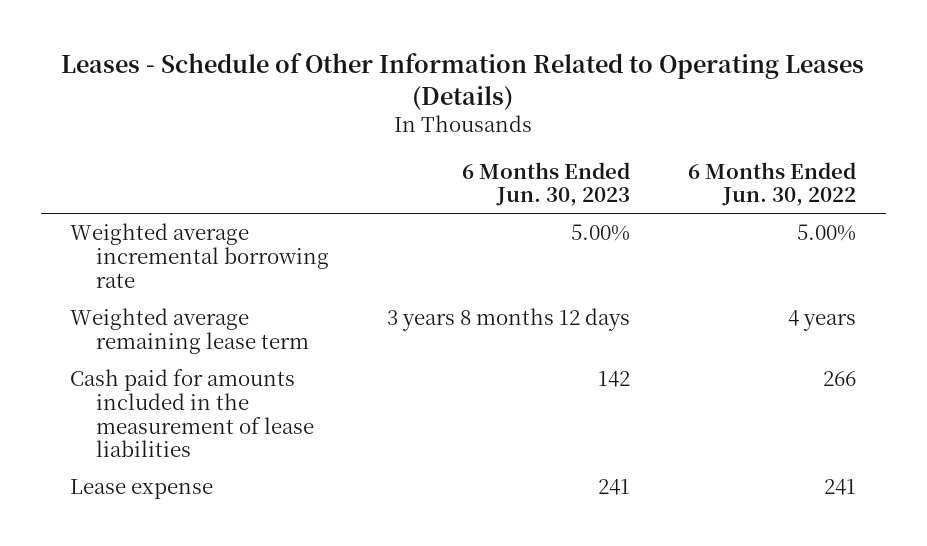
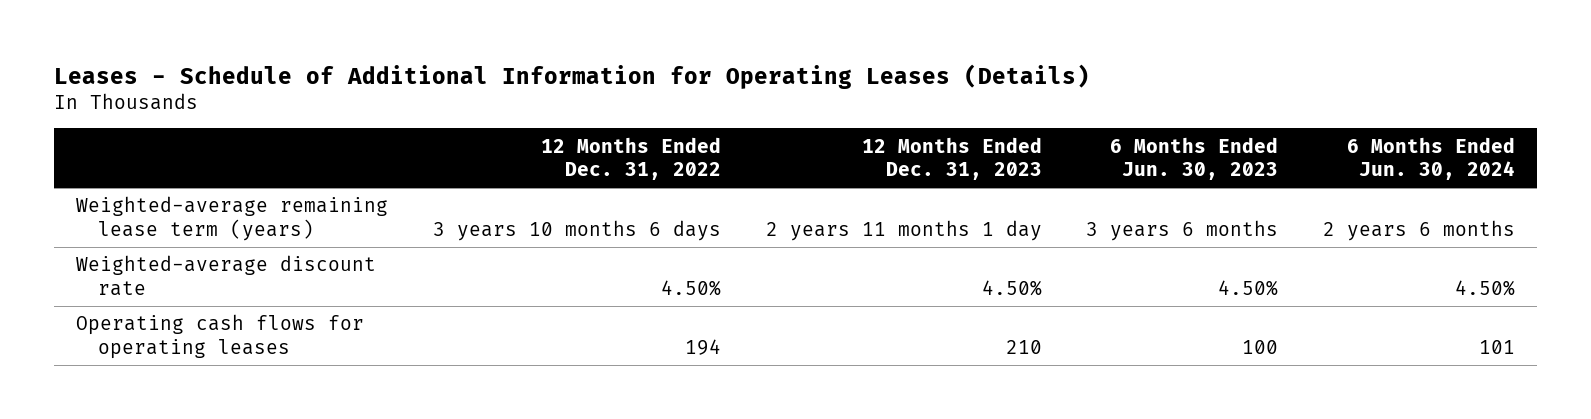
- Leases - Schedule of Other Information Related to Operating Leases (Details)
+ Leases - Schedule of Additional Information for Operating Leases (Details)
- | 6 Months Ended Jun. 30, 2023 | 6 Months Ended Jun. 30, 2022
+ | 12 Months Ended Dec. 31, 2022 | 12 Months Ended Dec. 31, 2023 | 6 Months Ended Jun. 30, 2023 | 6 Months Ended Jun. 30, 2024
- Weighted average incremental borrowing rate | 5.00% | 5.00%
- Weighted average remaining lease term | 3 years 8 months 12 days | 4 years
- Cash paid for amounts included in the measurement of lease liabilities | 142 | 266
- Lease expense | 241 | 241
+ Weighted-average remaining lease term (years) | 3 years 10 months 6 days | 2 years 11 months 1 day | 3 years 6 months | 2 years 6 months
+ Weighted-average discount rate | 4.50% | 4.50% | 4.50% | 4.50%
+ Operating cash flows for operating leases | 194 | 210 | 100 | 101

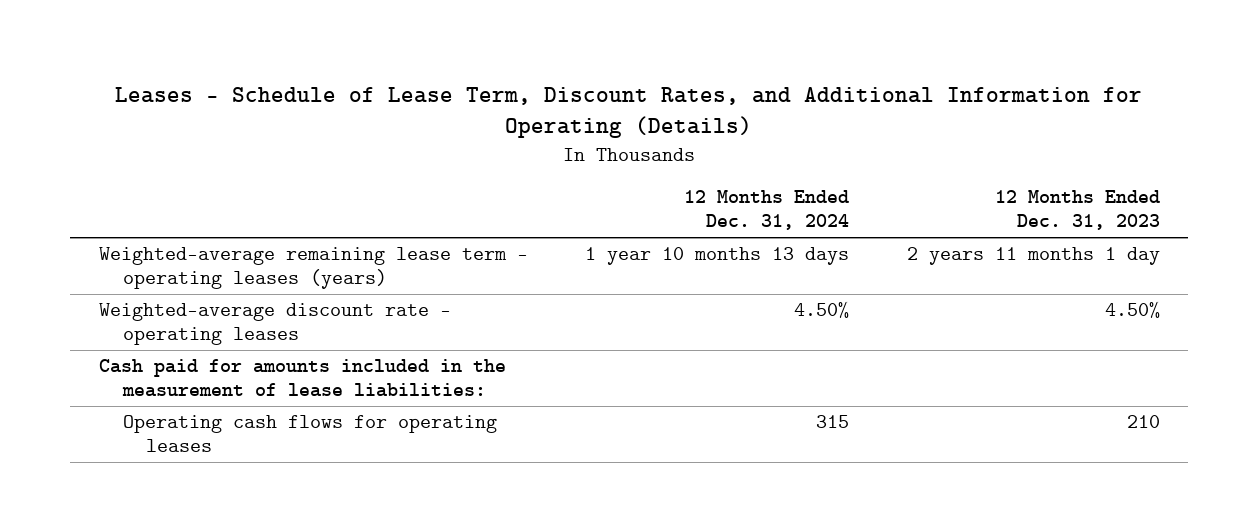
- Leases - Schedule of Additional Information for Operating Leases (Details)
+ Leases - Schedule of Lease Term, Discount Rates, and Additional Information for Operating (Details)
- | 12 Months Ended Dec. 31, 2022 | 12 Months Ended Dec. 31, 2023 | 6 Months Ended Jun. 30, 2023 | 6 Months Ended Jun. 30, 2024
+ | 12 Months Ended Dec. 31, 2024 | 12 Months Ended Dec. 31, 2023
- Weighted-average remaining lease term (years) | 3 years 10 months 6 days | 2 years 11 months 1 day | 3 years 6 months | 2 years 6 months
- Weighted-average discount rate | 4.50% | 4.50% | 4.50% | 4.50%
+ Weighted-average remaining lease term - operating leases (years) | 1 year 10 months 13 days | 2 years 11 months 1 day
+ Weighted-average discount rate - operating leases | 4.50% | 4.50%
+ Cash paid for amounts included in the measurement of lease liabilities:

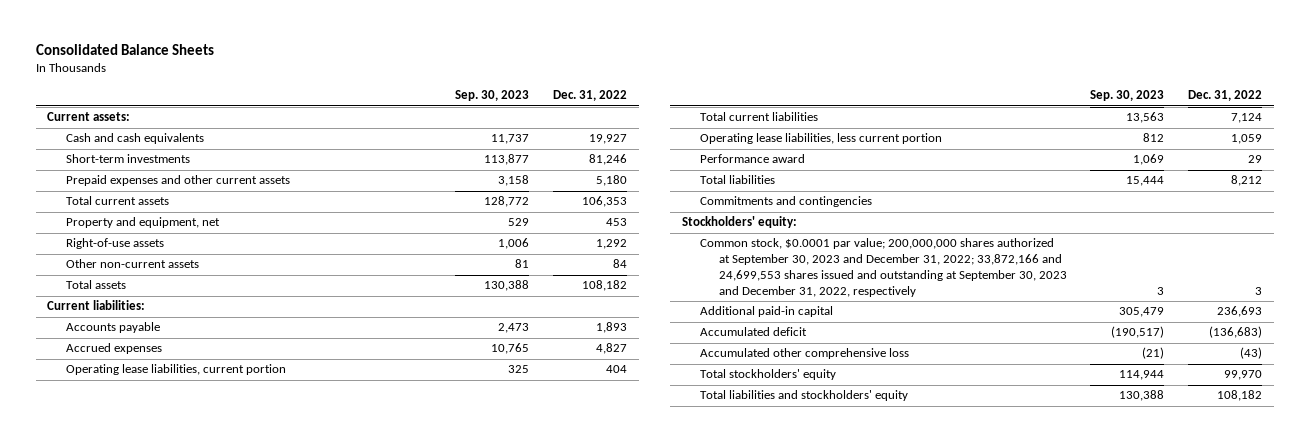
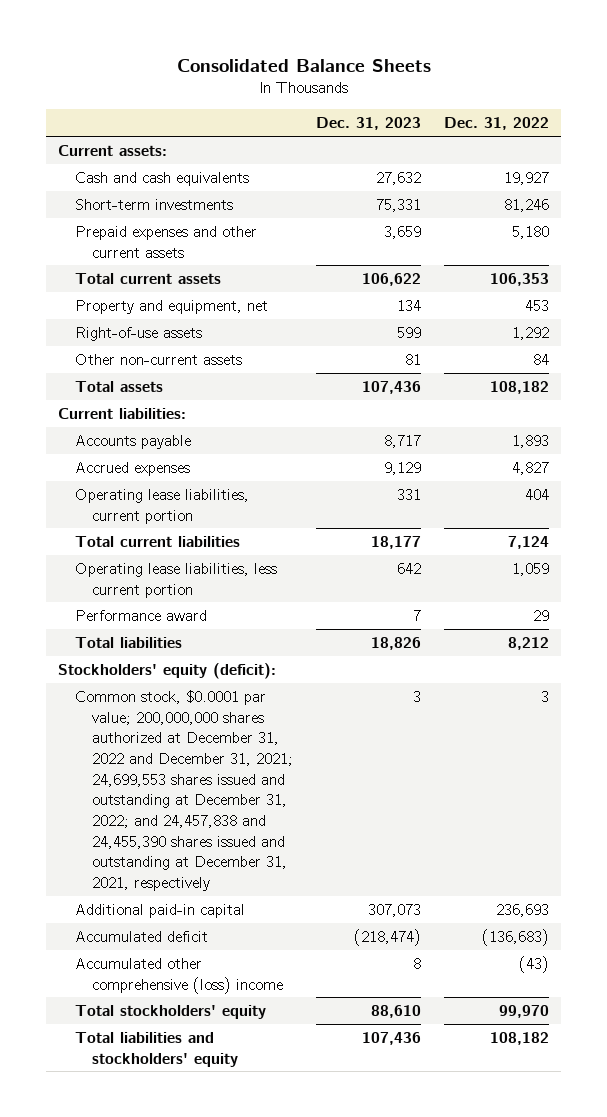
- | Sep. 30, 2023 | Dec. 31, 2022
+ | Dec. 31, 2023 | Dec. 31, 2022
- Commitments and contingencies
- Stockholders' equity:
- Common stock, $0.0001 par value; 200,000,000 shares authorized at September 30, 2023 and December 31, 2022; 33,872,166 and 24,699,553 shares issued and outstanding at September 30, 2023 and December 31, 2022, respectively | 3 | 3
+ Stockholders' equity (deficit):
+ Common stock, $0.0001 par value; 200,000,000 shares authorized at December 31, 2022 and December 31, 2021; 24,699,553 shares issued and outstanding at December 31, 2022; and 24,457,838 and 24,455,390 shares issued and outstanding at December 31, 2021, respectively | 3 | 3
- Accumulated other comprehensive loss | (21) | (43)
+ Accumulated other comprehensive (loss) income | 8 | (43)

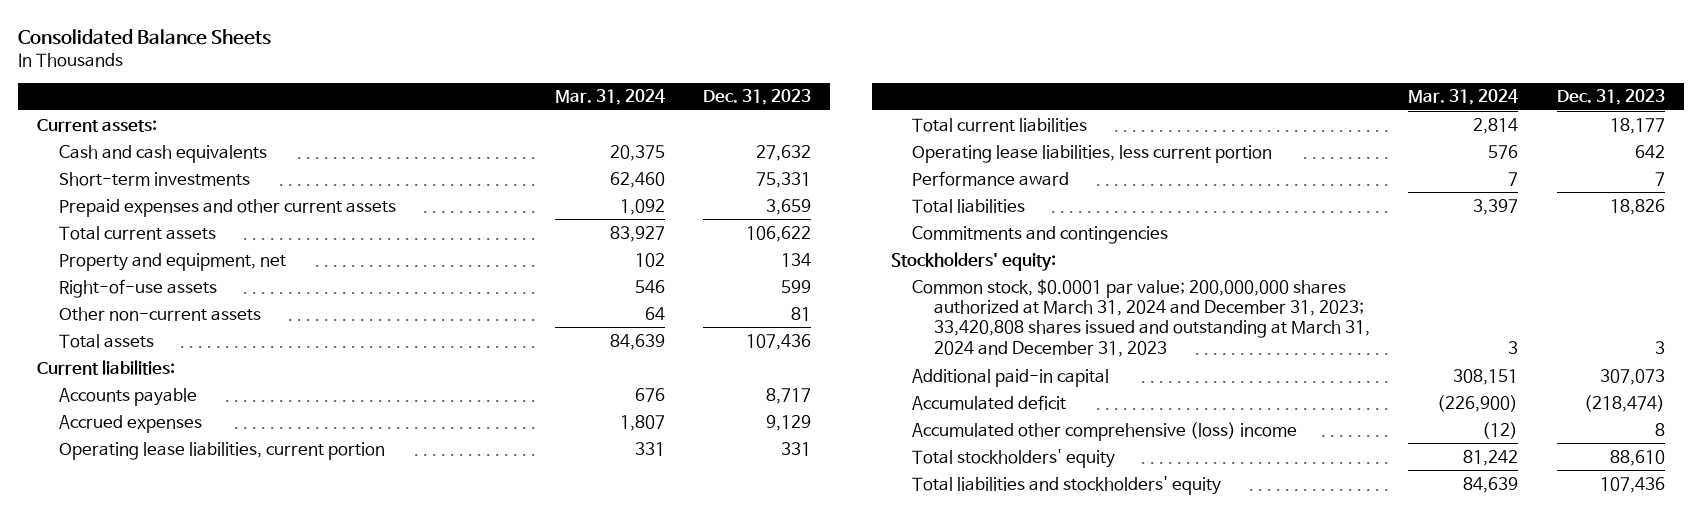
- | Dec. 31, 2023 | Dec. 31, 2022
+ | Mar. 31, 2024 | Dec. 31, 2023
- Stockholders' equity (deficit):
- Common stock, $0.0001 par value; 200,000,000 shares authorized at December 31, 2022 and December 31, 2021; 24,699,553 shares issued and outstanding at December 31, 2022; and 24,457,838 and 24,455,390 shares issued and outstanding at December 31, 2021, respectively | 3 | 3
+ Commitments and contingencies
+ Stockholders' equity:
+ Common stock, $0.0001 par value; 200,000,000 shares authorized at March 31, 2024 and December 31, 2023; 33,420,808 shares issued and outstanding at March 31, 2024 and December 31, 2023 | 3 | 3

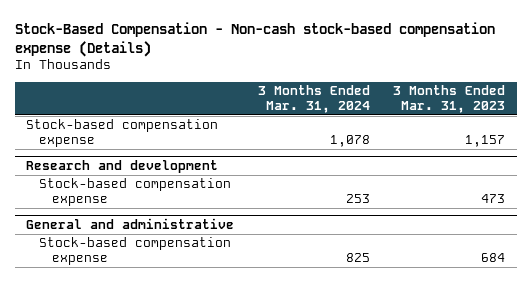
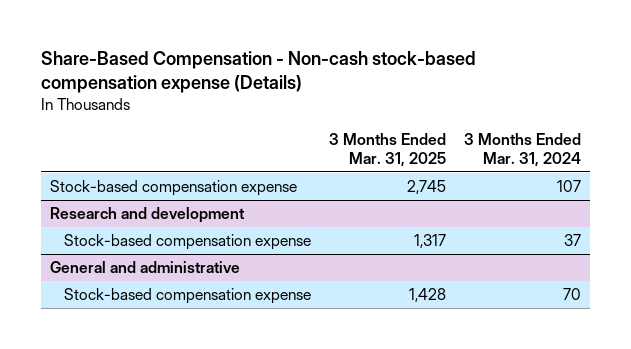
- Stock-Based Compensation - Non-cash stock-based compensation expense (Details)
+ Share-Based Compensation - Non-cash stock-based compensation expense (Details)
- | 3 Months Ended Mar. 31, 2024 | 3 Months Ended Mar. 31, 2023
+ | 3 Months Ended Mar. 31, 2025 | 3 Months Ended Mar. 31, 2024
- Stock-based compensation expense | 1,078 | 1,157
+ Stock-based compensation expense | 2,745 | 107
@ Research and development
- Stock-based compensation expense | 253 | 473
+ Stock-based compensation expense | 1,317 | 37
@ General and administrative
- Stock-based compensation expense | 825 | 684
+ Stock-based compensation expense | 1,428 | 70

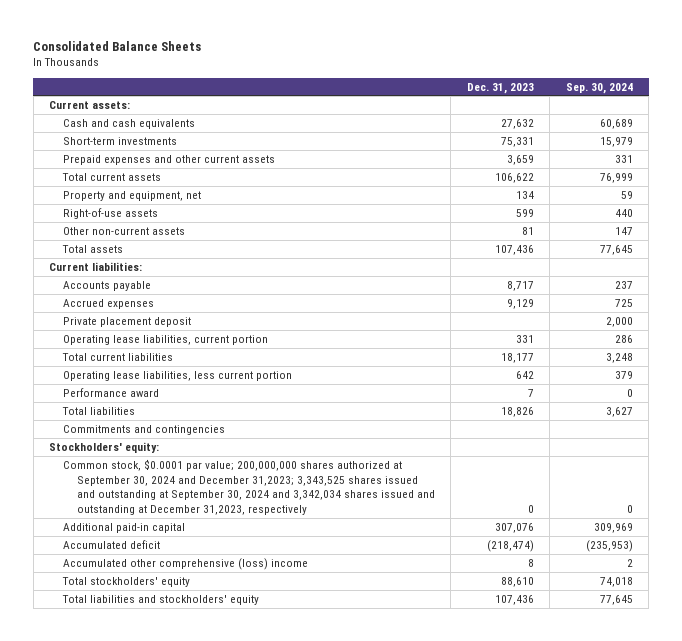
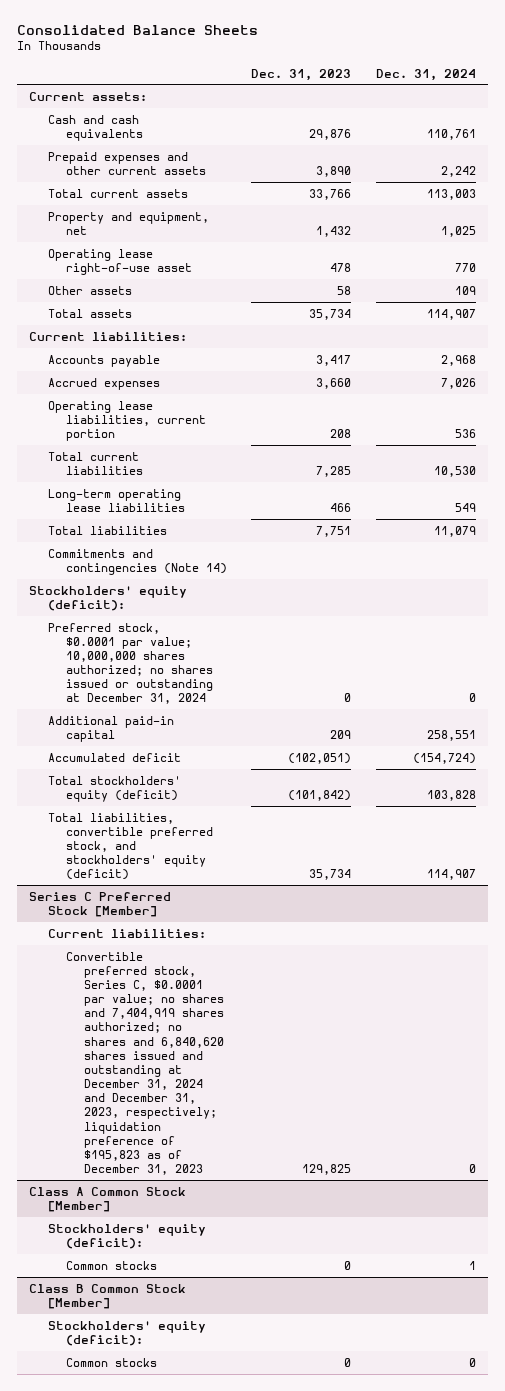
- | Dec. 31, 2023 | Sep. 30, 2024
+ | Dec. 31, 2023 | Dec. 31, 2024
- Cash and cash equivalents | 27,632 | 60,689
- Short-term investments | 75,331 | 15,979
- Prepaid expenses and other current assets | 3,659 | 331
- Total current assets | 106,622 | 76,999
- Property and equipment, net | 134 | 59
- Right-of-use assets | 599 | 440
- Other non-current assets | 81 | 147
- Total assets | 107,436 | 77,645
+ Cash and cash equivalents | 29,876 | 110,761
+ Prepaid expenses and other current assets | 3,890 | 2,242
+ Total current assets | 33,766 | 113,003
+ Property and equipment, net | 1,432 | 1,025
+ Operating lease right-of-use asset | 478 | 770
+ Other assets | 58 | 109
+ Total assets | 35,734 | 114,907
- Accounts payable | 8,717 | 237
- Accrued expenses | 9,129 | 725
- Private placement deposit | | 2,000
- Operating lease liabilities, current portion | 331 | 286
- Total current liabilities | 18,177 | 3,248
- Operating lease liabilities, less current portion | 642 | 379
- Performance award | 7 | 0
- Total liabilities | 18,826 | 3,627
- Commitments and contingencies
- Stockholders' equity:
- Common stock, $0.0001 par value; 200,000,000 shares authorized at September 30, 2024 and December 31,2023; 3,343,525 shares issued and outstanding at September 30, 2024 and 3,342,034 shares issued and outstanding at December 31,2023, respectively | 0 | 0
- Additional paid-in capital | 307,076 | 309,969
- Accumulated deficit | (218,474) | (235,953)
- Accumulated other comprehensive (loss) income | 8 | 2
- Total stockholders' equity | 88,610 | 74,018
- Total liabilities and stockholders' equity | 107,436 | 77,645
+ Accounts payable | 3,417 | 2,968
+ Accrued expenses | 3,660 | 7,026
+ Operating lease liabilities, current portion | 208 | 536
+ Total current liabilities | 7,285 | 10,530
+ Long-term operating lease liabilities | 466 | 549
+ Total liabilities | 7,751 | 11,079
+ Commitments and contingencies (Note 14)
+ Stockholders' equity (deficit):
+ Preferred stock, $0.0001 par value; 10,000,000 shares authorized; no shares issued or outstanding at December 31, 2024 | 0 | 0
+ Additional paid-in capital | 209 | 258,551
+ Accumulated deficit | (102,051) | (154,724)
+ Total stockholders' equity (deficit) | (101,842) | 103,828
+ Total liabilities, convertible preferred stock, and stockholders' equity (deficit) | 35,734 | 114,907
+ Series C Preferred Stock [Member]
+ Current liabilities:
+ Convertible preferred stock, Series C, $0.0001 par value; no shares and 7,404,919 shares authorized; no shares and 6,840,620 shares issued and outstanding at December 31, 2024 and December 31, 2023, respectively; liquidation preference of $195,823 as of December 31, 2023 | 129,825 | 0
+ Class A Common Stock [Member]
+ Stockholders' equity (deficit):
+ Common stocks | 0 | 1
+ Class B Common Stock [Member]
+ Stockholders' equity (deficit):
+ Common stocks | 0 | 0

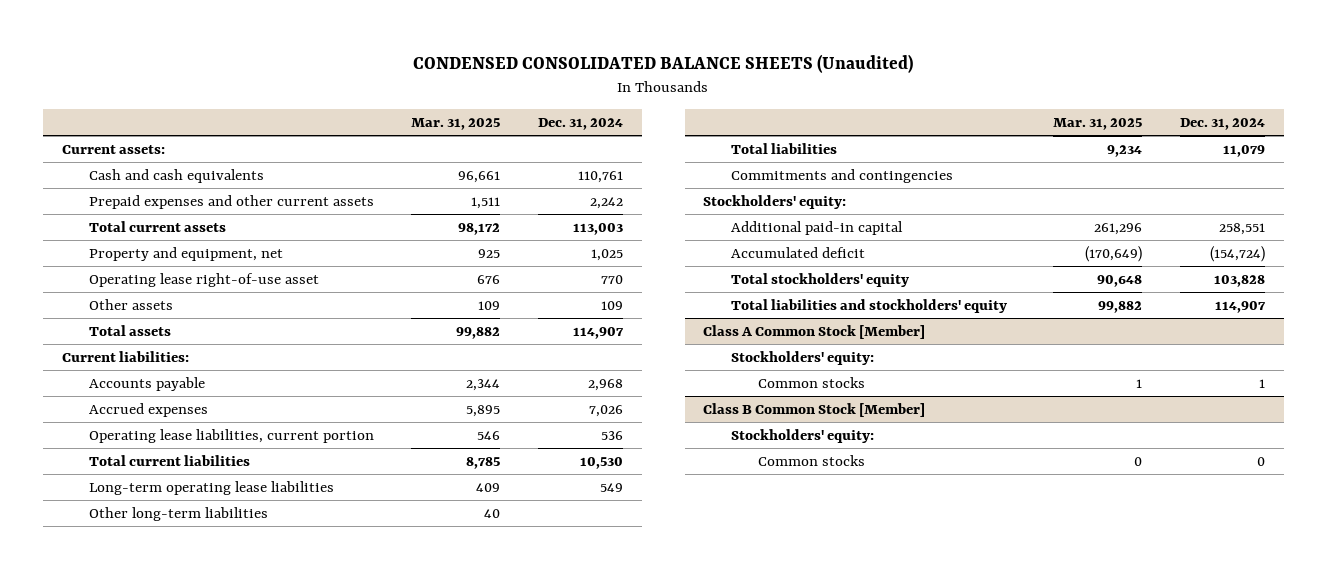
- Consolidated Balance Sheets
+ CONDENSED CONSOLIDATED BALANCE SHEETS (Unaudited)
- | Dec. 31, 2023 | Dec. 31, 2024
+ | Mar. 31, 2025 | Dec. 31, 2024
+ Other long-term liabilities | 40 |
- Commitments and contingencies (Note 14)
- Stockholders' equity (deficit):
- Preferred stock, $0.0001 par value; 10,000,000 shares authorized; no shares issued or outstanding at December 31, 2024 | 0 | 0
+ Commitments and contingencies
+ Stockholders' equity:
- Total stockholders' equity (deficit) | (101,842) | 103,828
- Total liabilities, convertible preferred stock, and stockholders' equity (deficit) | 35,734 | 114,907
- Series C Preferred Stock [Member]
- Current liabilities:
- Convertible preferred stock, Series C, $0.0001 par value; no shares and 7,404,919 shares authorized; no shares and 6,840,620 shares issued and outstanding at December 31, 2024 and December 31, 2023, respectively; liquidation preference of $195,823 as of December 31, 2023 | 129,825 | 0
+ Total stockholders' equity | 90,648 | 103,828
+ Total liabilities and stockholders' equity | 99,882 | 114,907
@ Class A Common Stock [Member]
- Stockholders' equity (deficit):
+ Stockholders' equity:
@ Class B Common Stock [Member]
- Stockholders' equity (deficit):
+ Stockholders' equity:

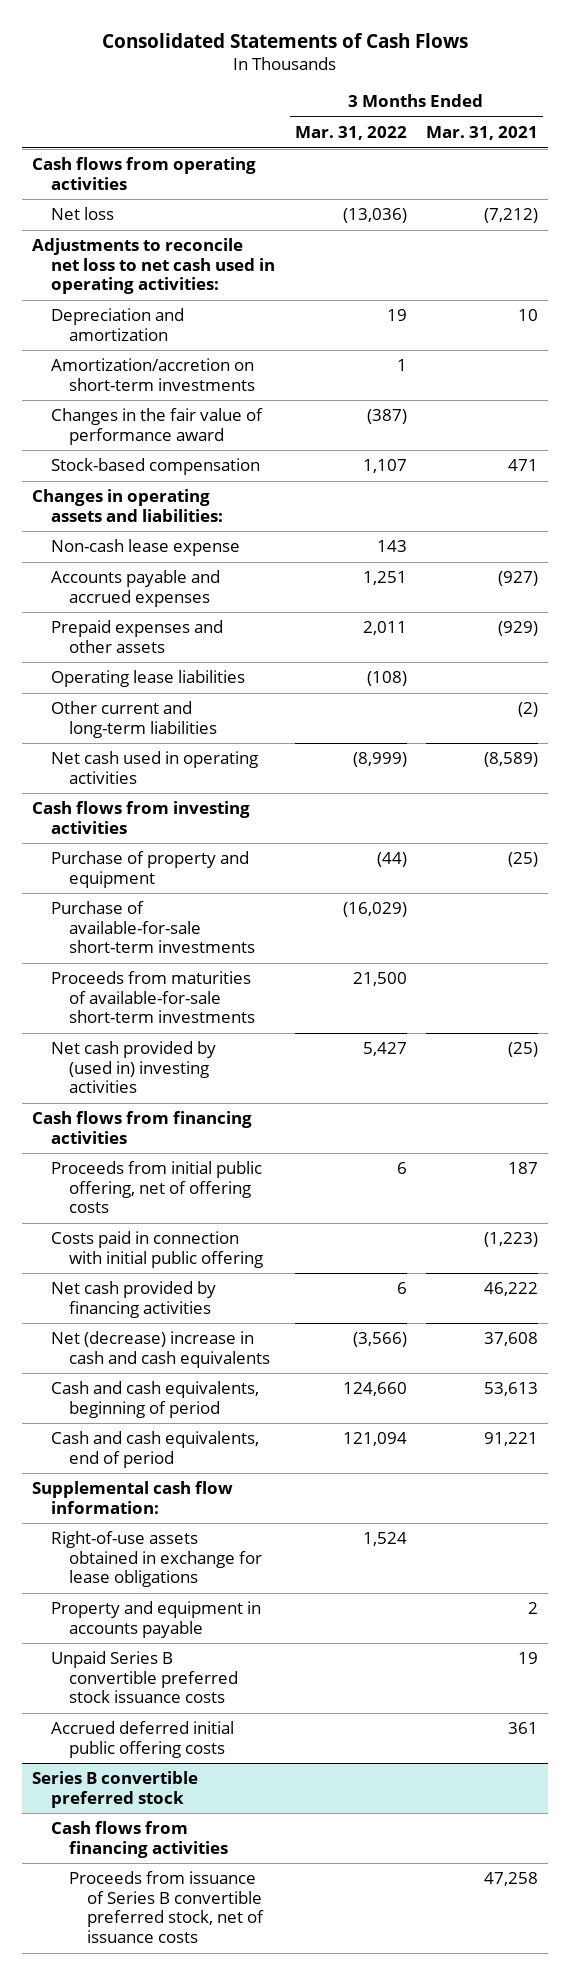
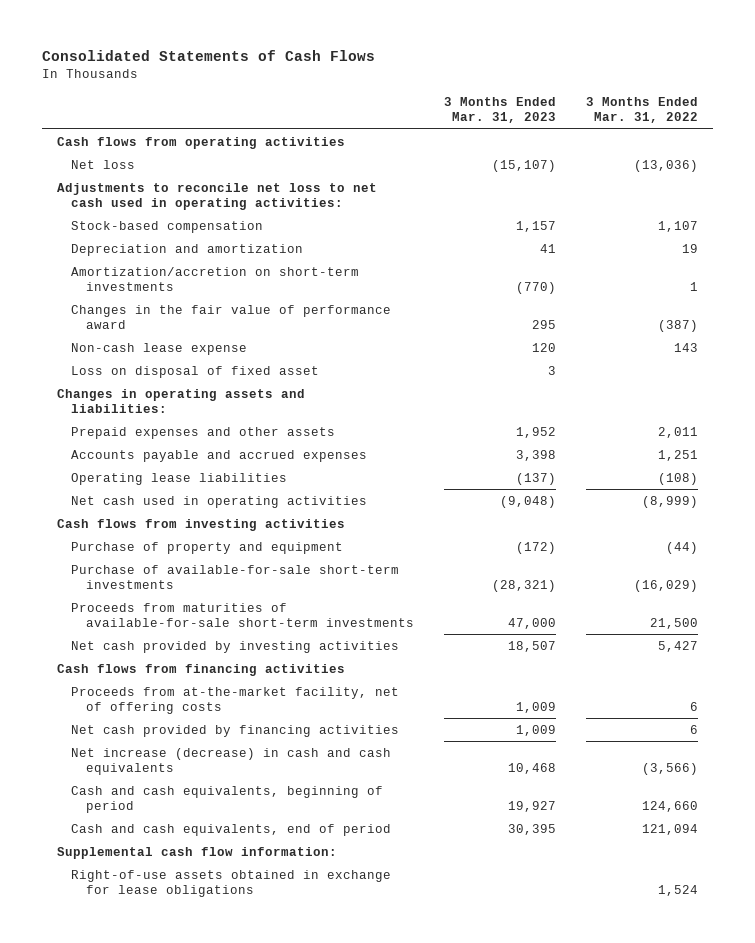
- | 3 Months Ended Mar. 31, 2022 | 3 Months Ended Mar. 31, 2021
+ | 3 Months Ended Mar. 31, 2023 | 3 Months Ended Mar. 31, 2022
moved up: Stock-based compensation | 1,157 | 1,107
+ Loss on disposal of fixed asset | 3 |
moved down: Changes in operating assets and liabilities:
moved down: Accounts payable and accrued expenses | 3,398 | 1,251
- Other current and long-term liabilities | | (2)
- Net cash provided by (used in) investing activities | 5,427 | (25)
+ Net cash provided by investing activities | 18,507 | 5,427
- Proceeds from initial public offering, net of offering costs | 6 | 187
- Costs paid in connection with initial public offering | | (1,223)
+ Proceeds from at-the-market facility, net of offering costs | 1,009 | 6
- Net (decrease) increase in cash and cash equivalents | (3,566) | 37,608
+ Net increase (decrease) in cash and cash equivalents | 10,468 | (3,566)
- Property and equipment in accounts payable | | 2
- Unpaid Series B convertible preferred stock issuance costs | | 19
- Accrued deferred initial public offering costs | | 361
- Series B convertible preferred stock
- Cash flows from financing activities
- Proceeds from issuance of Series B convertible preferred stock, net of issuance costs | | 47,258

